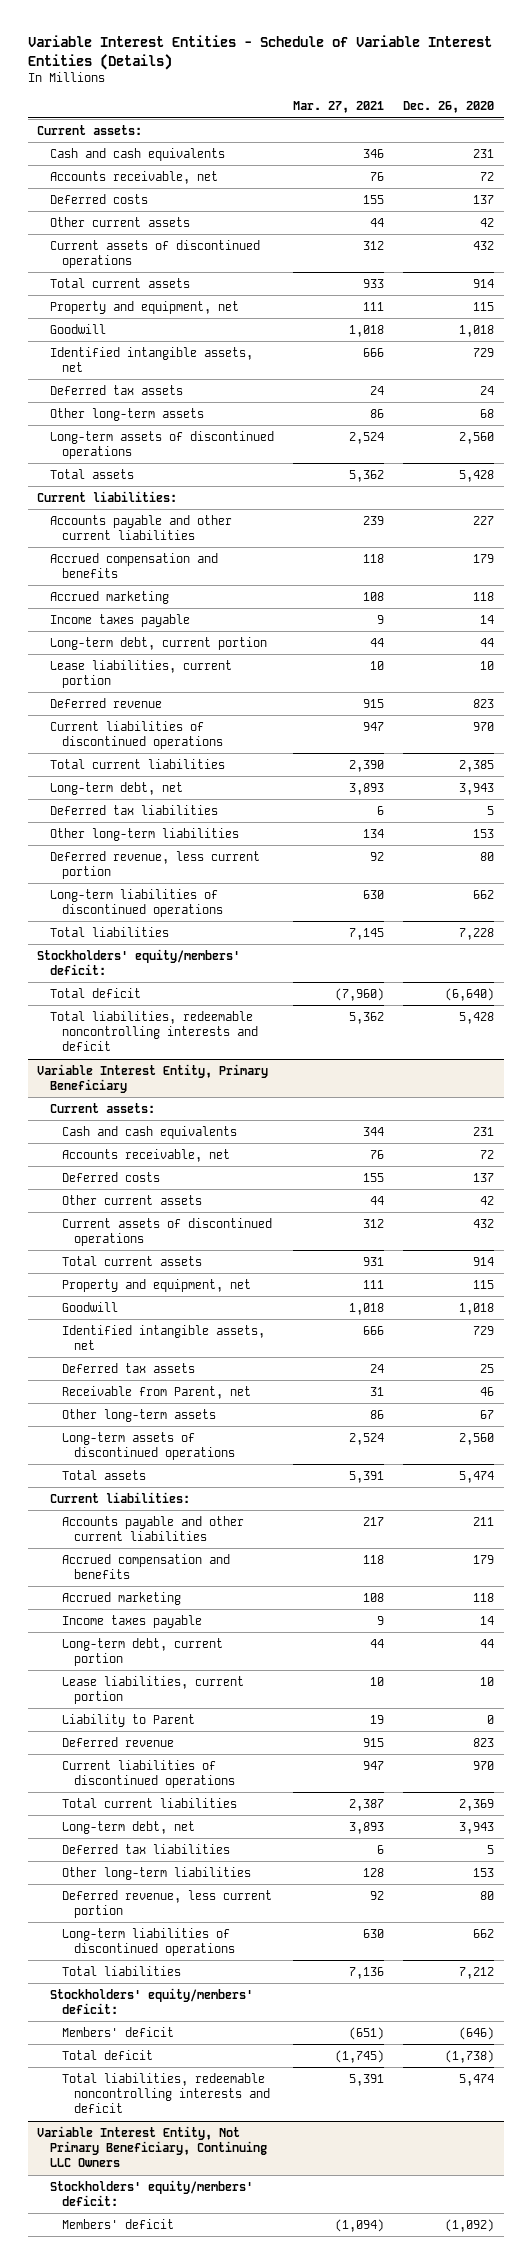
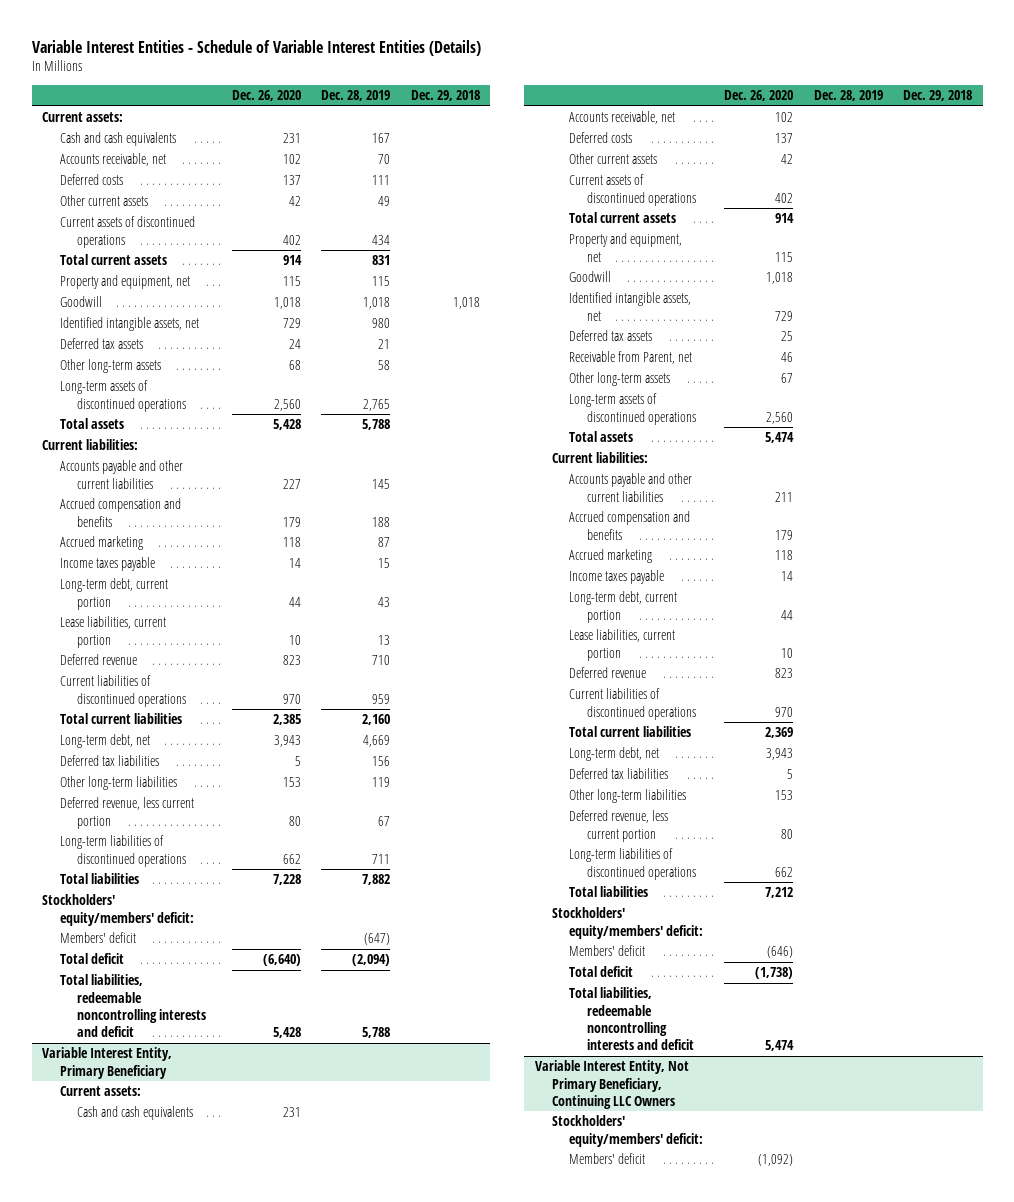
- | Mar. 27, 2021 | Dec. 26, 2020
+ | Dec. 26, 2020 | Dec. 28, 2019 | Dec. 29, 2018
- Accounts receivable, net | 76 | 72
+ Accounts receivable, net | 102 | 70 |
- Current assets of discontinued operations | 312 | 432
+ Current assets of discontinued operations | 402 | 434 |
+ Members' deficit | | (647) |
@ Variable Interest Entity, Primary Beneficiary
- Accounts receivable, net | 76 | 72
+ Accounts receivable, net | 102 | |
- Current assets of discontinued operations | 312 | 432
+ Current assets of discontinued operations | 402 | |
- Liability to Parent | 19 | 0

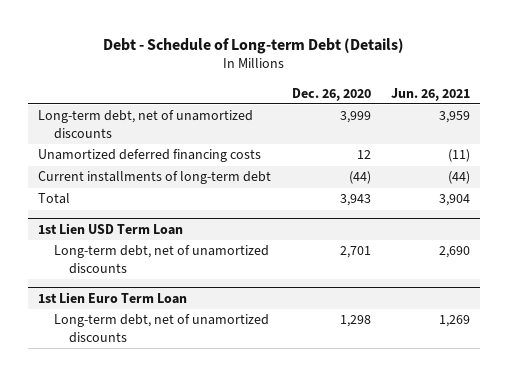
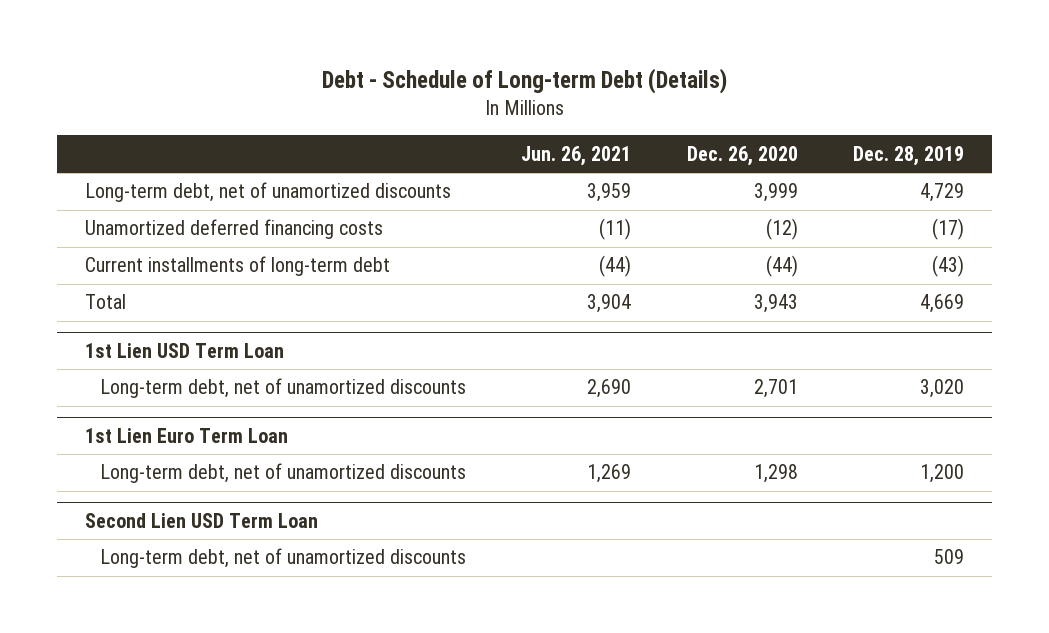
- | Dec. 26, 2020 | Jun. 26, 2021
+ | Jun. 26, 2021 | Dec. 26, 2020 | Dec. 28, 2019
- Unamortized deferred financing costs | 12 | (11)
+ Unamortized deferred financing costs | (11) | (12) | (17)
+ Second Lien USD Term Loan
+ Long-term debt, net of unamortized discounts | | | 509

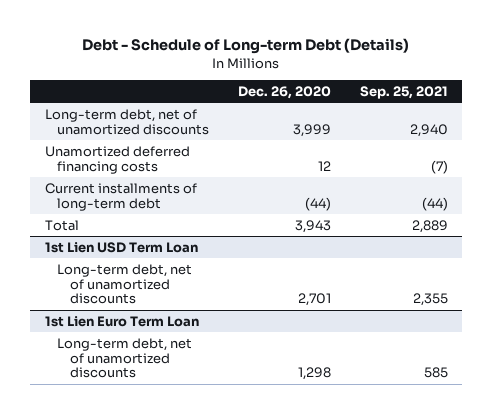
- | Jun. 26, 2021 | Dec. 26, 2020 | Dec. 28, 2019
+ | Dec. 26, 2020 | Sep. 25, 2021
- Unamortized deferred financing costs | (11) | (12) | (17)
+ Unamortized deferred financing costs | 12 | (7)
- Second Lien USD Term Loan
- Long-term debt, net of unamortized discounts | | | 509

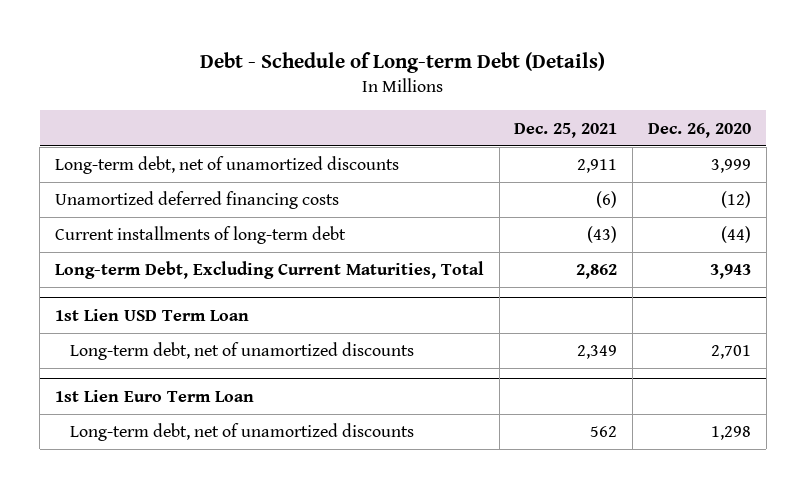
- | Dec. 26, 2020 | Sep. 25, 2021
+ | Dec. 25, 2021 | Dec. 26, 2020
- Unamortized deferred financing costs | 12 | (7)
+ Unamortized deferred financing costs | (6) | (12)
- Total | 3,943 | 2,889
+ Long-term Debt, Excluding Current Maturities, Total | 2,862 | 3,943

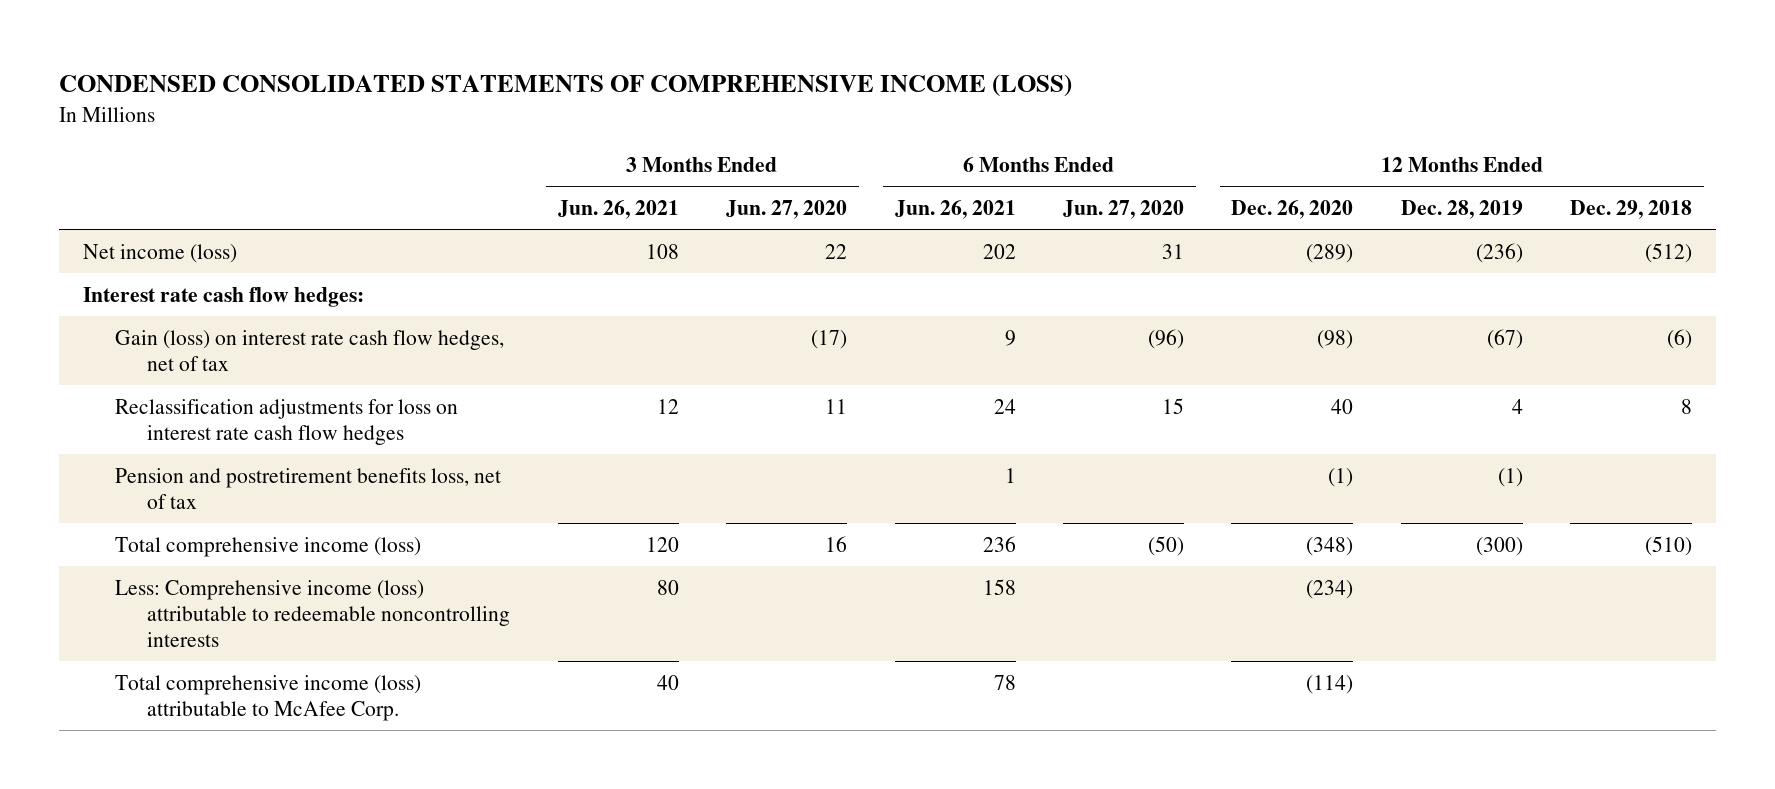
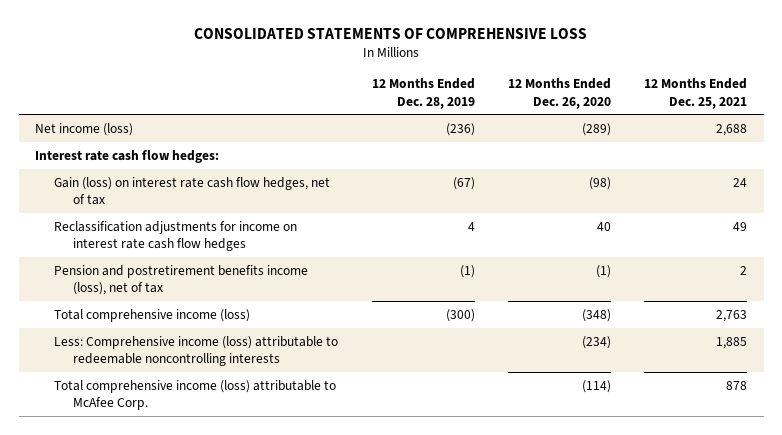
- CONDENSED CONSOLIDATED STATEMENTS OF COMPREHENSIVE INCOME (LOSS)
+ CONSOLIDATED STATEMENTS OF COMPREHENSIVE LOSS
- | 3 Months Ended Jun. 26, 2021 | 3 Months Ended Jun. 27, 2020 | 6 Months Ended Jun. 26, 2021 | 6 Months Ended Jun. 27, 2020 | 12 Months Ended Dec. 26, 2020 | 12 Months Ended Dec. 28, 2019 | 12 Months Ended Dec. 29, 2018
+ | 12 Months Ended Dec. 28, 2019 | 12 Months Ended Dec. 26, 2020 | 12 Months Ended Dec. 25, 2021
- Reclassification adjustments for loss on interest rate cash flow hedges | 12 | 11 | 24 | 15 | 40 | 4 | 8
- Pension and postretirement benefits loss, net of tax | | | 1 | | (1) | (1) |
+ Reclassification adjustments for income on interest rate cash flow hedges | 4 | 40 | 49
+ Pension and postretirement benefits income (loss), net of tax | (1) | (1) | 2

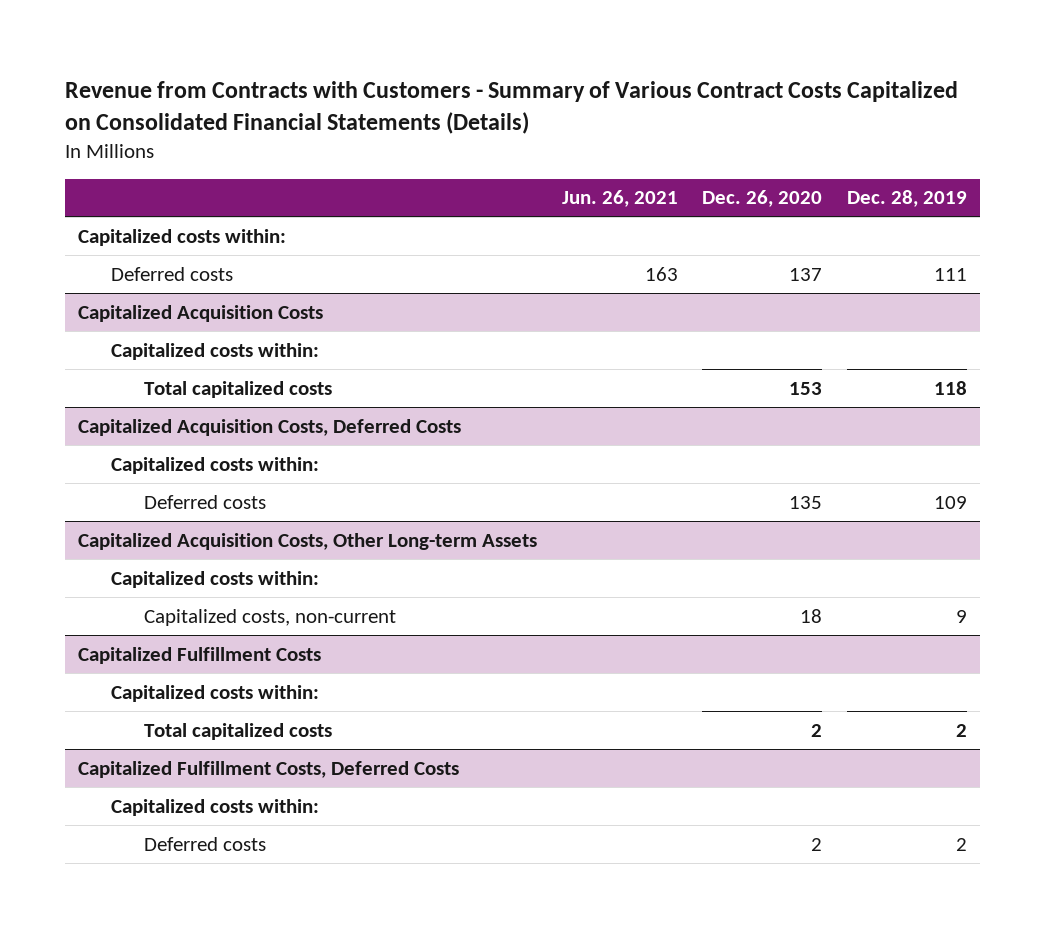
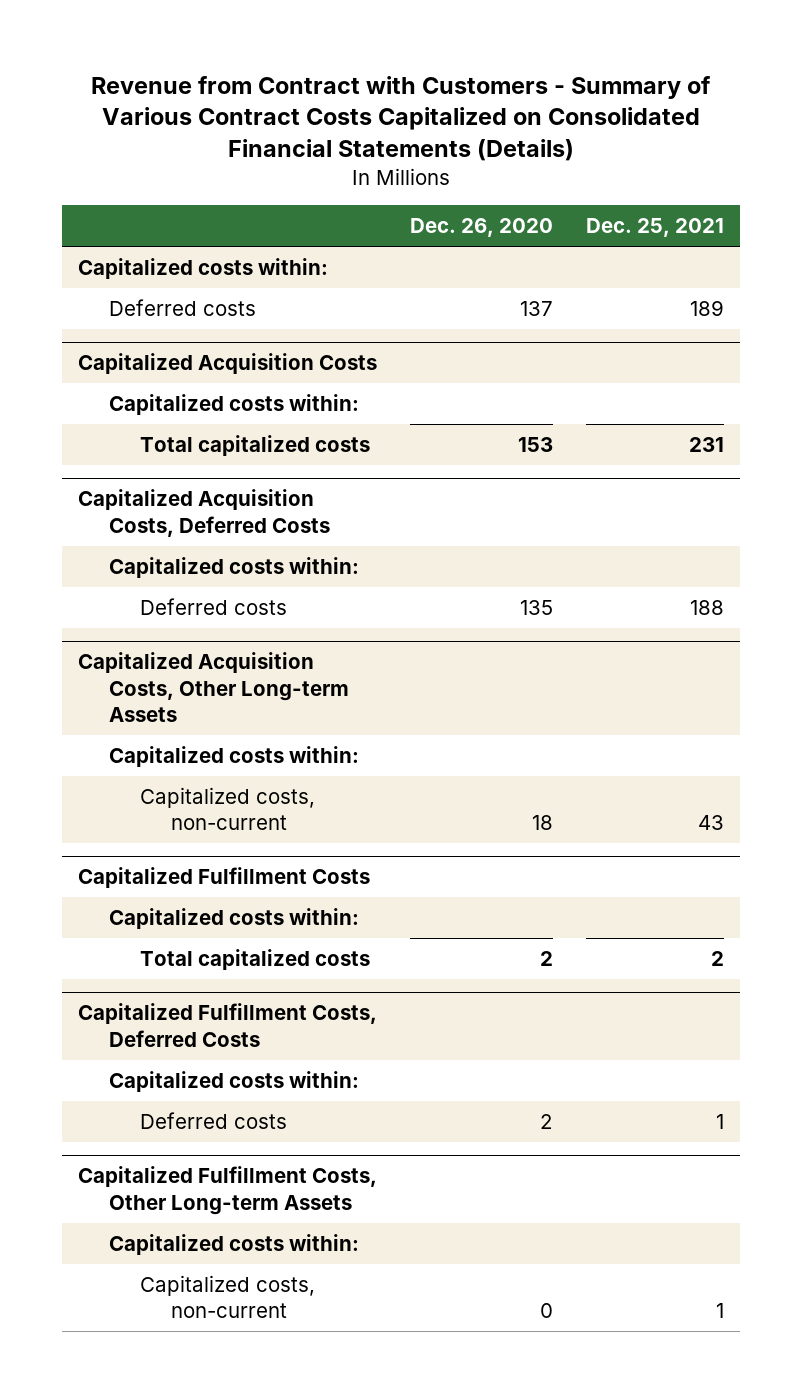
- Revenue from Contracts with Customers - Summary of Various Contract Costs Capitalized on Consolidated Financial Statements (Details)
+ Revenue from Contract with Customers - Summary of Various Contract Costs Capitalized on Consolidated Financial Statements (Details)
- | Jun. 26, 2021 | Dec. 26, 2020 | Dec. 28, 2019
+ | Dec. 26, 2020 | Dec. 25, 2021
+ Capitalized Fulfillment Costs, Other Long-term Assets
+ Capitalized costs within:
+ Capitalized costs, non-current | 0 | 1

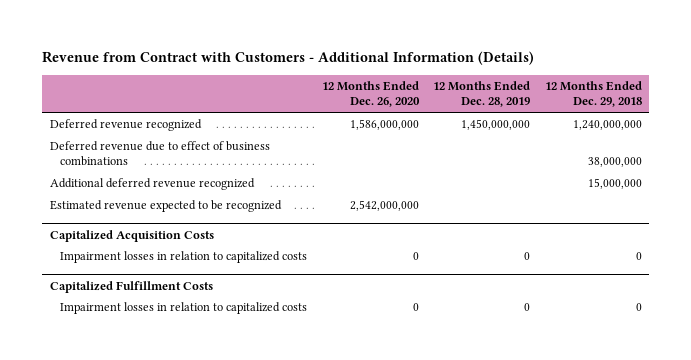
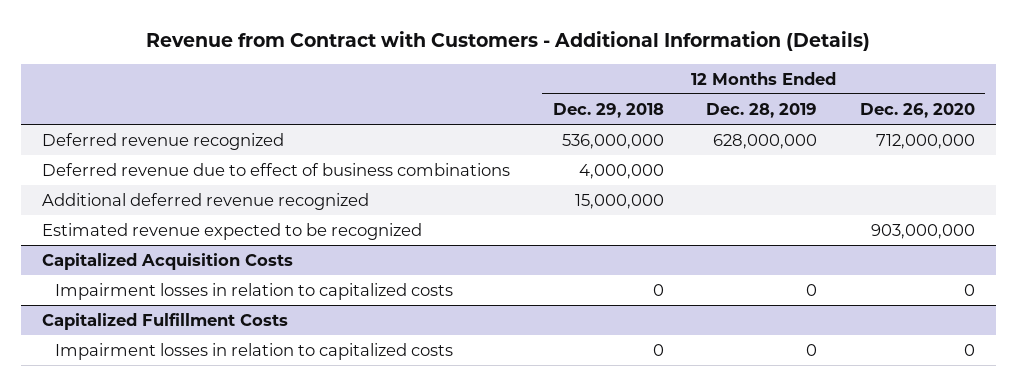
- | 12 Months Ended Dec. 26, 2020 | 12 Months Ended Dec. 28, 2019 | 12 Months Ended Dec. 29, 2018
+ | 12 Months Ended Dec. 29, 2018 | 12 Months Ended Dec. 28, 2019 | 12 Months Ended Dec. 26, 2020
- Deferred revenue recognized | 1,586,000,000 | 1,450,000,000 | 1,240,000,000
- Deferred revenue due to effect of business combinations | | | 38,000,000
+ Deferred revenue recognized | 536,000,000 | 628,000,000 | 712,000,000
+ Deferred revenue due to effect of business combinations | 4,000,000 | |
- Estimated revenue expected to be recognized | 2,542,000,000 | |
+ Estimated revenue expected to be recognized | | | 903,000,000

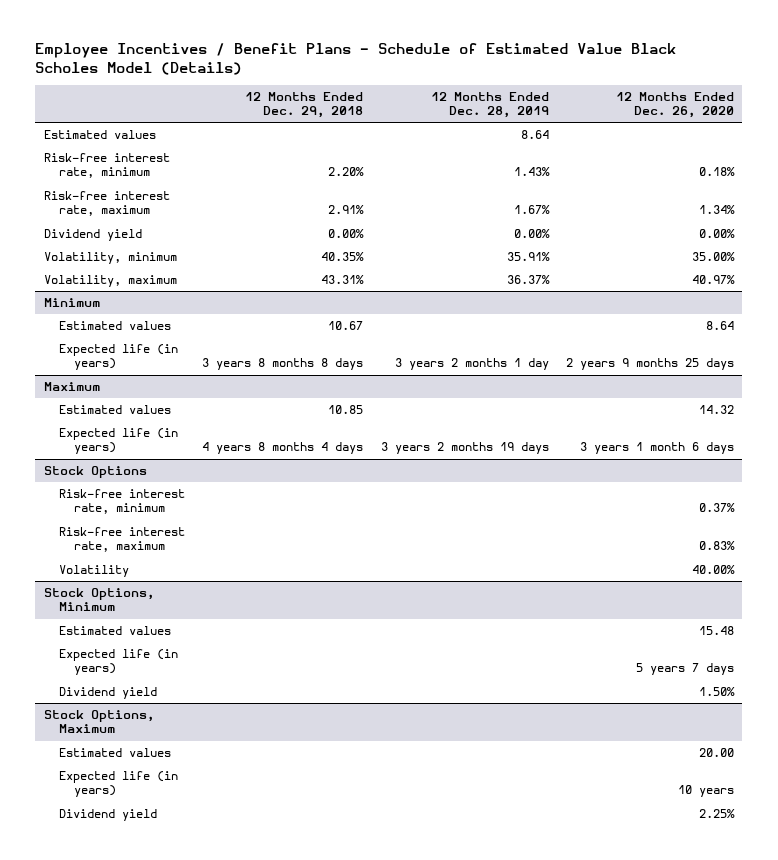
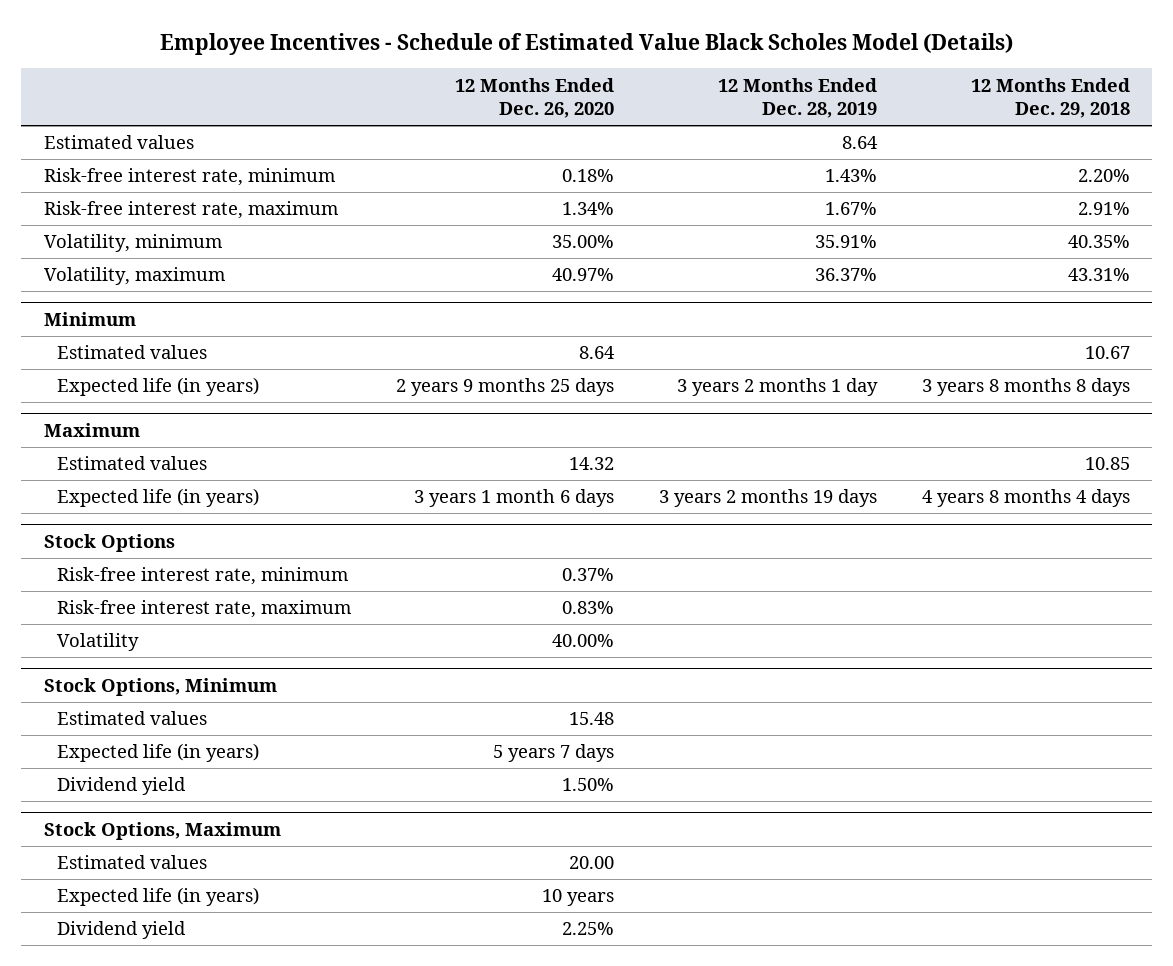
- Employee Incentives / Benefit Plans - Schedule of Estimated Value Black Scholes Model (Details)
+ Employee Incentives - Schedule of Estimated Value Black Scholes Model (Details)
- | 12 Months Ended Dec. 29, 2018 | 12 Months Ended Dec. 28, 2019 | 12 Months Ended Dec. 26, 2020
+ | 12 Months Ended Dec. 26, 2020 | 12 Months Ended Dec. 28, 2019 | 12 Months Ended Dec. 29, 2018
- Dividend yield | 0.00% | 0.00% | 0.00%

